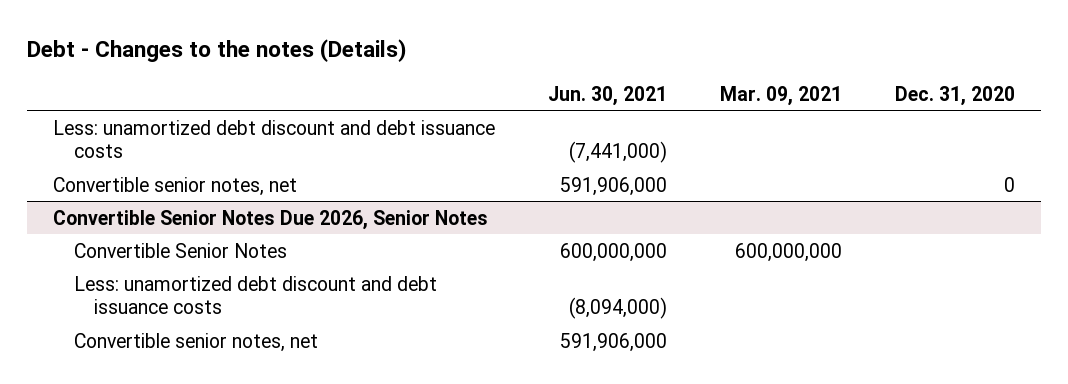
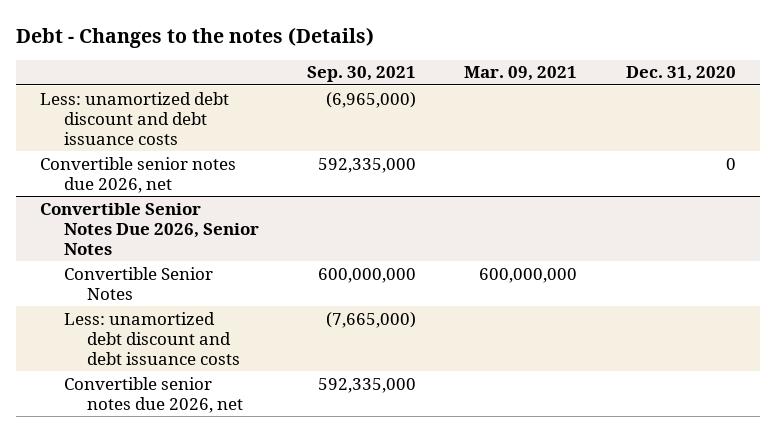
- | Jun. 30, 2021 | Mar. 09, 2021 | Dec. 31, 2020
+ | Sep. 30, 2021 | Mar. 09, 2021 | Dec. 31, 2020
- Convertible senior notes, net | 591,906,000 | | 0
+ Convertible senior notes due 2026, net | 592,335,000 | | 0
@ Convertible Senior Notes Due 2026, Senior Notes
- Convertible senior notes, net | 591,906,000 | |
+ Convertible senior notes due 2026, net | 592,335,000 | |

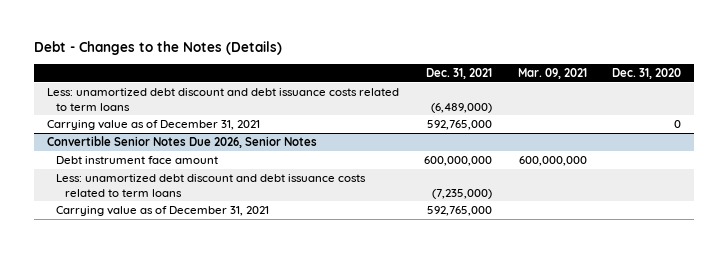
- Debt - Changes to the notes (Details)
+ Debt - Changes to the Notes (Details)
- | Sep. 30, 2021 | Mar. 09, 2021 | Dec. 31, 2020
+ | Dec. 31, 2021 | Mar. 09, 2021 | Dec. 31, 2020
- Less: unamortized debt discount and debt issuance costs | (6,965,000) | |
- Convertible senior notes due 2026, net | 592,335,000 | | 0
+ Less: unamortized debt discount and debt issuance costs related to term loans | (6,489,000) | |
+ Carrying value as of December 31, 2021 | 592,765,000 | | 0
@ Convertible Senior Notes Due 2026, Senior Notes
- Convertible Senior Notes | 600,000,000 | 600,000,000 |
- Less: unamortized debt discount and debt issuance costs | (7,665,000) | |
- Convertible senior notes due 2026, net | 592,335,000 | |
+ Debt instrument face amount | 600,000,000 | 600,000,000 |
+ Less: unamortized debt discount and debt issuance costs related to term loans | (7,235,000) | |
+ Carrying value as of December 31, 2021 | 592,765,000 | |

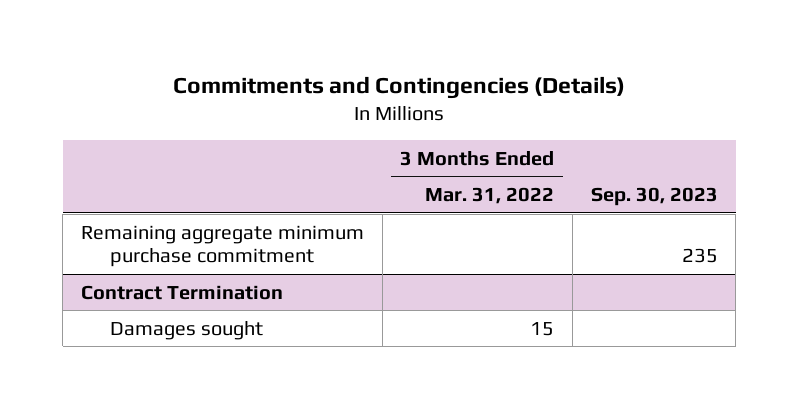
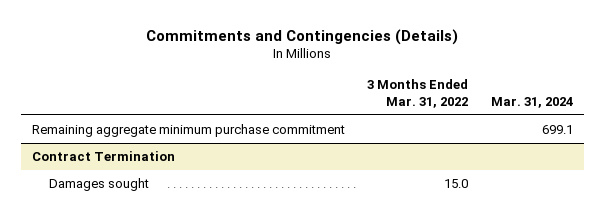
- | 3 Months Ended Mar. 31, 2022 | Sep. 30, 2023
+ | 3 Months Ended Mar. 31, 2022 | Mar. 31, 2024
@ Contract Termination
- Damages sought | 15 |
+ Damages sought | 15.0 |

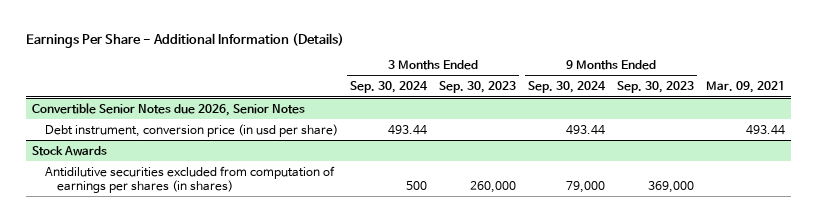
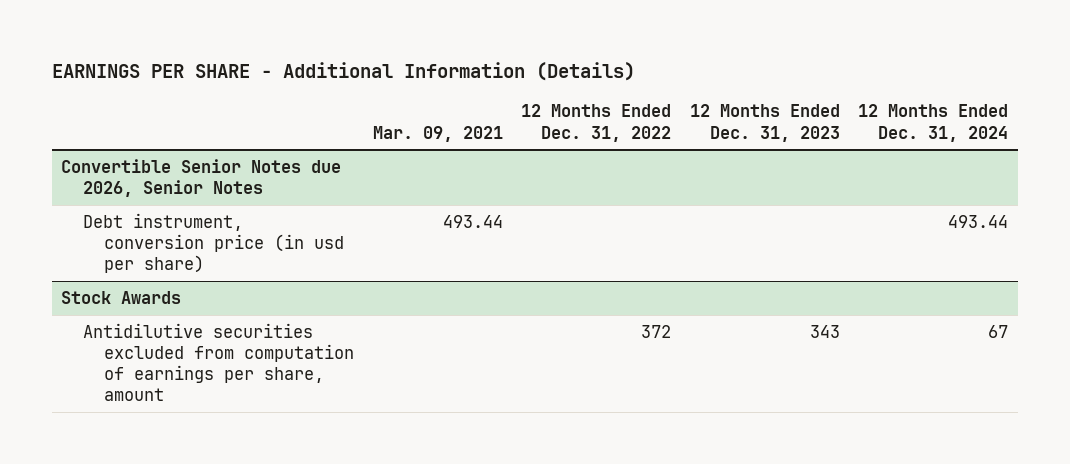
- Earnings Per Share - Additional Information (Details)
+ EARNINGS PER SHARE - Additional Information (Details)
- | 3 Months Ended Sep. 30, 2024 | 3 Months Ended Sep. 30, 2023 | 9 Months Ended Sep. 30, 2024 | 9 Months Ended Sep. 30, 2023 | Mar. 09, 2021
+ | Mar. 09, 2021 | 12 Months Ended Dec. 31, 2022 | 12 Months Ended Dec. 31, 2023 | 12 Months Ended Dec. 31, 2024
@ Stock Awards
- Antidilutive securities excluded from computation of earnings per shares (in shares) | 500 | 260,000 | 79,000 | 369,000 |
+ Antidilutive securities excluded from computation of earnings per share, amount | | 372 | 343 | 67

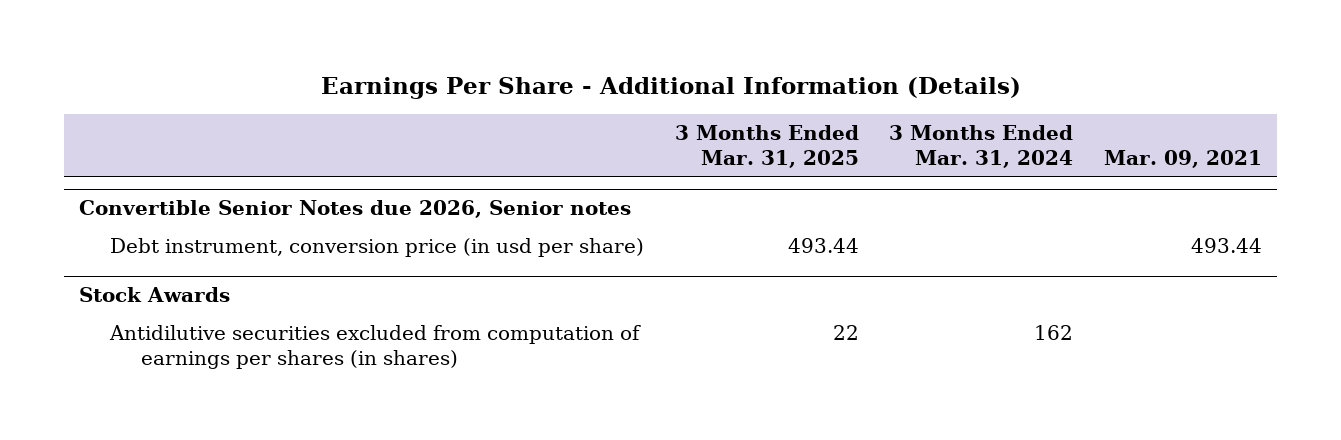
- EARNINGS PER SHARE - Additional Information (Details)
+ Earnings Per Share - Additional Information (Details)
- | Mar. 09, 2021 | 12 Months Ended Dec. 31, 2022 | 12 Months Ended Dec. 31, 2023 | 12 Months Ended Dec. 31, 2024
+ | 3 Months Ended Mar. 31, 2025 | 3 Months Ended Mar. 31, 2024 | Mar. 09, 2021
- Convertible Senior Notes due 2026, Senior Notes
+ Convertible Senior Notes due 2026, Senior notes
@ Stock Awards
- Antidilutive securities excluded from computation of earnings per share, amount | | 372 | 343 | 67
+ Antidilutive securities excluded from computation of earnings per shares (in shares) | 22 | 162 |

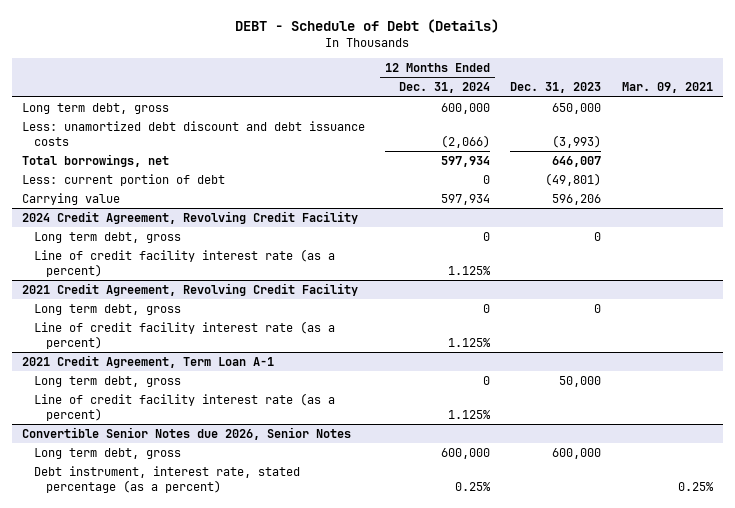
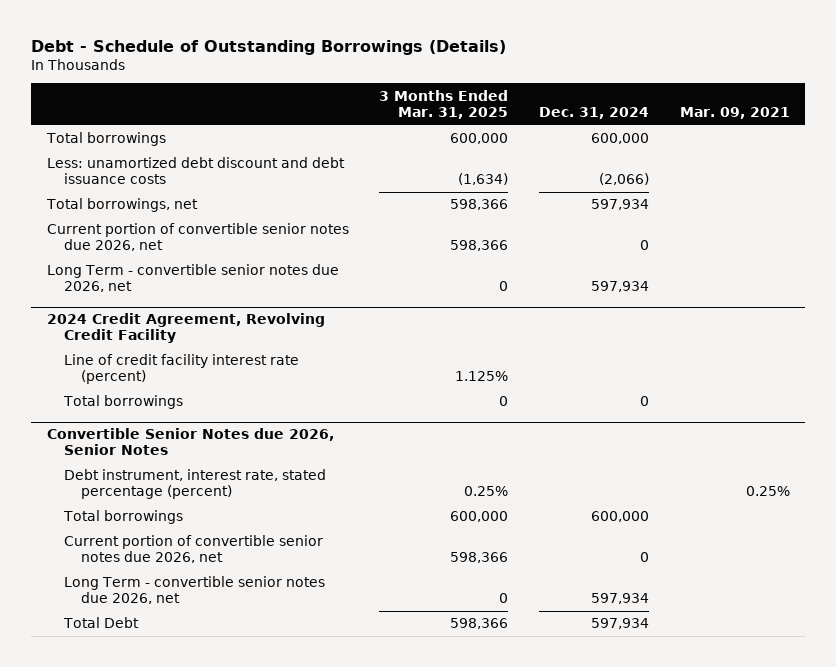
- DEBT - Schedule of Debt (Details)
+ Debt - Schedule of Outstanding Borrowings (Details)
- | 12 Months Ended Dec. 31, 2024 | Dec. 31, 2023 | Mar. 09, 2021
+ | 3 Months Ended Mar. 31, 2025 | Dec. 31, 2024 | Mar. 09, 2021
- Long term debt, gross | 600,000 | 650,000 |
+ Total borrowings | 600,000 | 600,000 |
- Less: current portion of debt | 0 | (49,801) |
- Carrying value | 597,934 | 596,206 |
+ Current portion of convertible senior notes due 2026, net | 598,366 | 0 |
+ Long Term - convertible senior notes due 2026, net | 0 | 597,934 |
@ 2024 Credit Agreement, Revolving Credit Facility
- Long term debt, gross | 0 | 0 |
- Line of credit facility interest rate (as a percent) | 1.125% | |
- 2021 Credit Agreement, Revolving Credit Facility
- Long term debt, gross | 0 | 0 |
- Line of credit facility interest rate (as a percent) | 1.125% | |
- 2021 Credit Agreement, Term Loan A-1
- Long term debt, gross | 0 | 50,000 |
- Line of credit facility interest rate (as a percent) | 1.125% | |
@ 2024 Credit Agreement, Revolving Credit Facility
+ Line of credit facility interest rate (percent) | 1.125% | |
+ Total borrowings | 0 | 0 |
@ Convertible Senior Notes due 2026, Senior Notes
- Long term debt, gross | 600,000 | 600,000 |
- Debt instrument, interest rate, stated percentage (as a percent) | 0.25% | | 0.25%
+ Debt instrument, interest rate, stated percentage (percent) | 0.25% | | 0.25%
+ Total borrowings | 600,000 | 600,000 |
+ Current portion of convertible senior notes due 2026, net | 598,366 | 0 |
+ Long Term - convertible senior notes due 2026, net | 0 | 597,934 |
+ Total Debt | 598,366 | 597,934 |

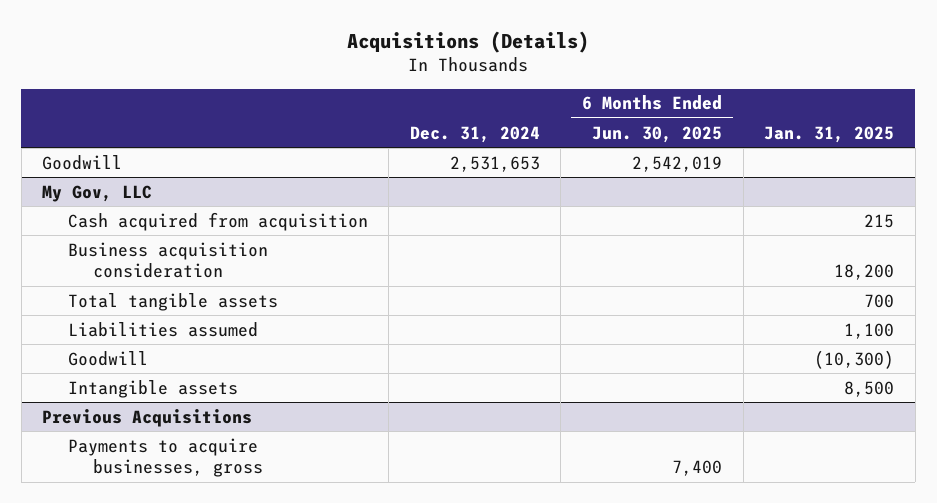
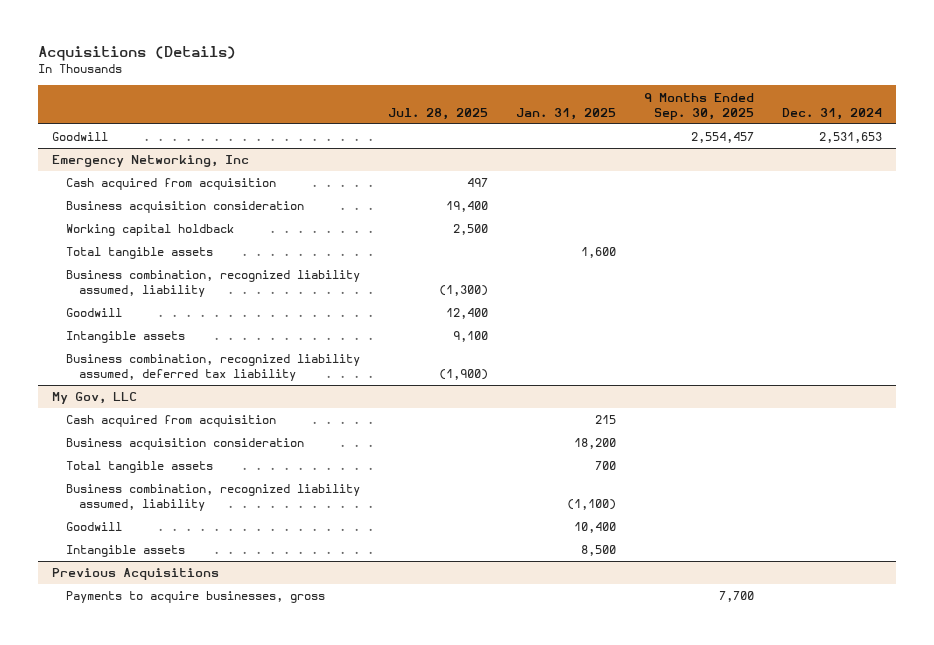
- | Dec. 31, 2024 | 6 Months Ended Jun. 30, 2025 | Jan. 31, 2025
+ | Jul. 28, 2025 | Jan. 31, 2025 | 9 Months Ended Sep. 30, 2025 | Dec. 31, 2024
+ Emergency Networking, Inc
+ Cash acquired from acquisition | 497 | | |
+ Business acquisition consideration | 19,400 | | |
+ Working capital holdback | 2,500 | | |
+ Total tangible assets | | 1,600 | |
+ Business combination, recognized liability assumed, liability | (1,300) | | |
+ Goodwill | 12,400 | | |
+ Intangible assets | 9,100 | | |
+ Business combination, recognized liability assumed, deferred tax liability | (1,900) | | |
@ My Gov, LLC
- Liabilities assumed | | | 1,100
- Goodwill | | | (10,300)
+ Business combination, recognized liability assumed, liability | | (1,100) | |
+ Goodwill | | 10,400 | |

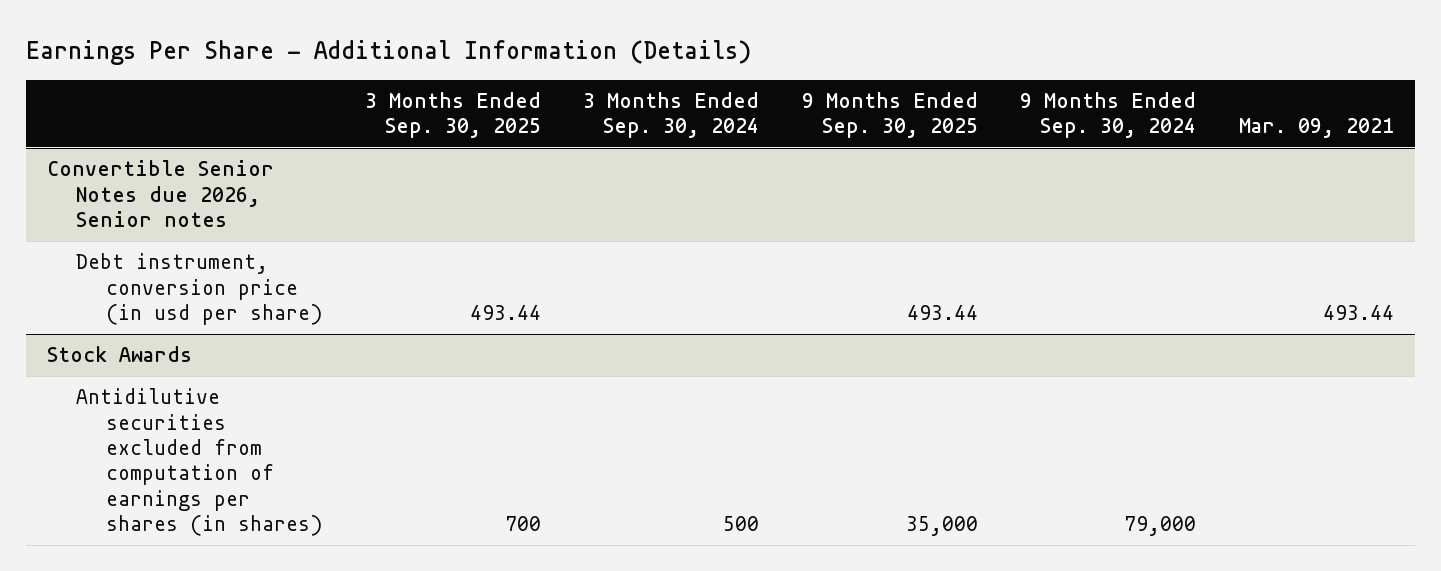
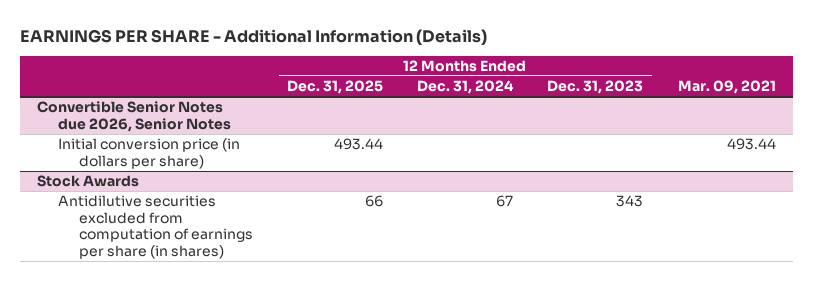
- Earnings Per Share - Additional Information (Details)
+ EARNINGS PER SHARE - Additional Information (Details)
- | 3 Months Ended Sep. 30, 2025 | 3 Months Ended Sep. 30, 2024 | 9 Months Ended Sep. 30, 2025 | 9 Months Ended Sep. 30, 2024 | Mar. 09, 2021
+ | 12 Months Ended Dec. 31, 2025 | 12 Months Ended Dec. 31, 2024 | 12 Months Ended Dec. 31, 2023 | Mar. 09, 2021
- Convertible Senior Notes due 2026, Senior notes
- Debt instrument, conversion price (in usd per share) | 493.44 | | 493.44 | | 493.44
+ Convertible Senior Notes due 2026, Senior Notes
+ Initial conversion price (in dollars per share) | 493.44 | | | 493.44
@ Stock Awards
- Antidilutive securities excluded from computation of earnings per shares (in shares) | 700 | 500 | 35,000 | 79,000 |
+ Antidilutive securities excluded from computation of earnings per share (in shares) | 66 | 67 | 343 |

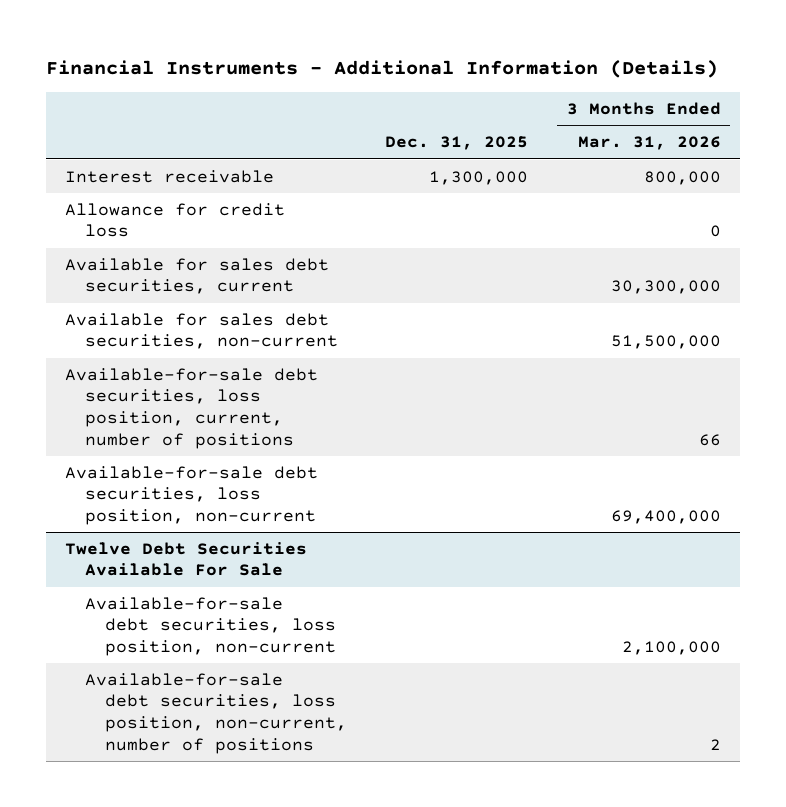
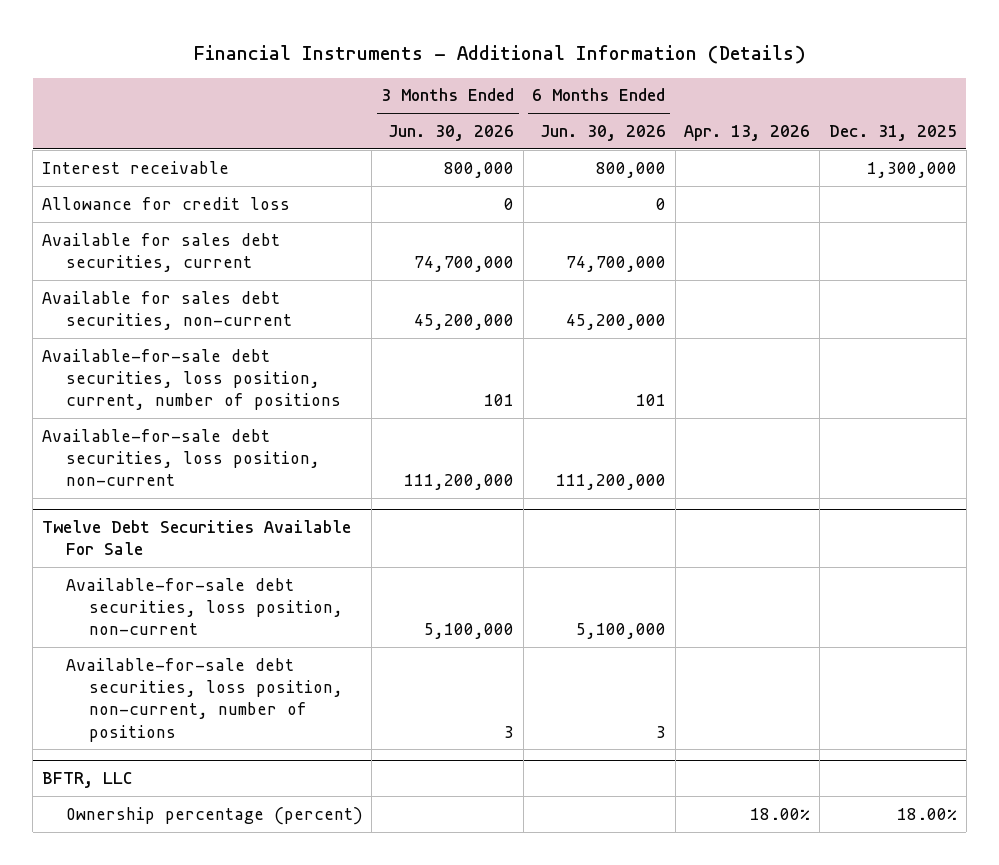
- | Dec. 31, 2025 | 3 Months Ended Mar. 31, 2026
+ | 3 Months Ended Jun. 30, 2026 | 6 Months Ended Jun. 30, 2026 | Apr. 13, 2026 | Dec. 31, 2025
+ BFTR, LLC
+ Ownership percentage (percent) | | | 18.00% | 18.00%

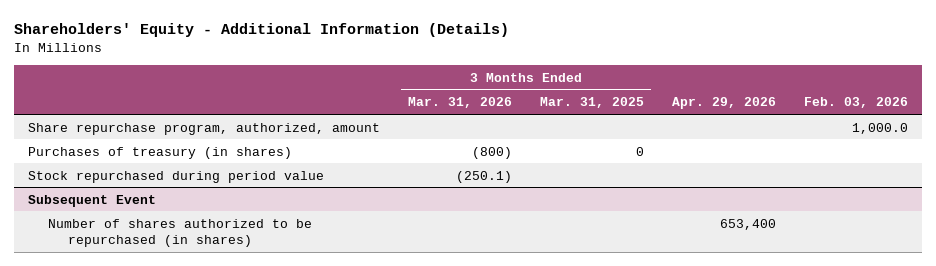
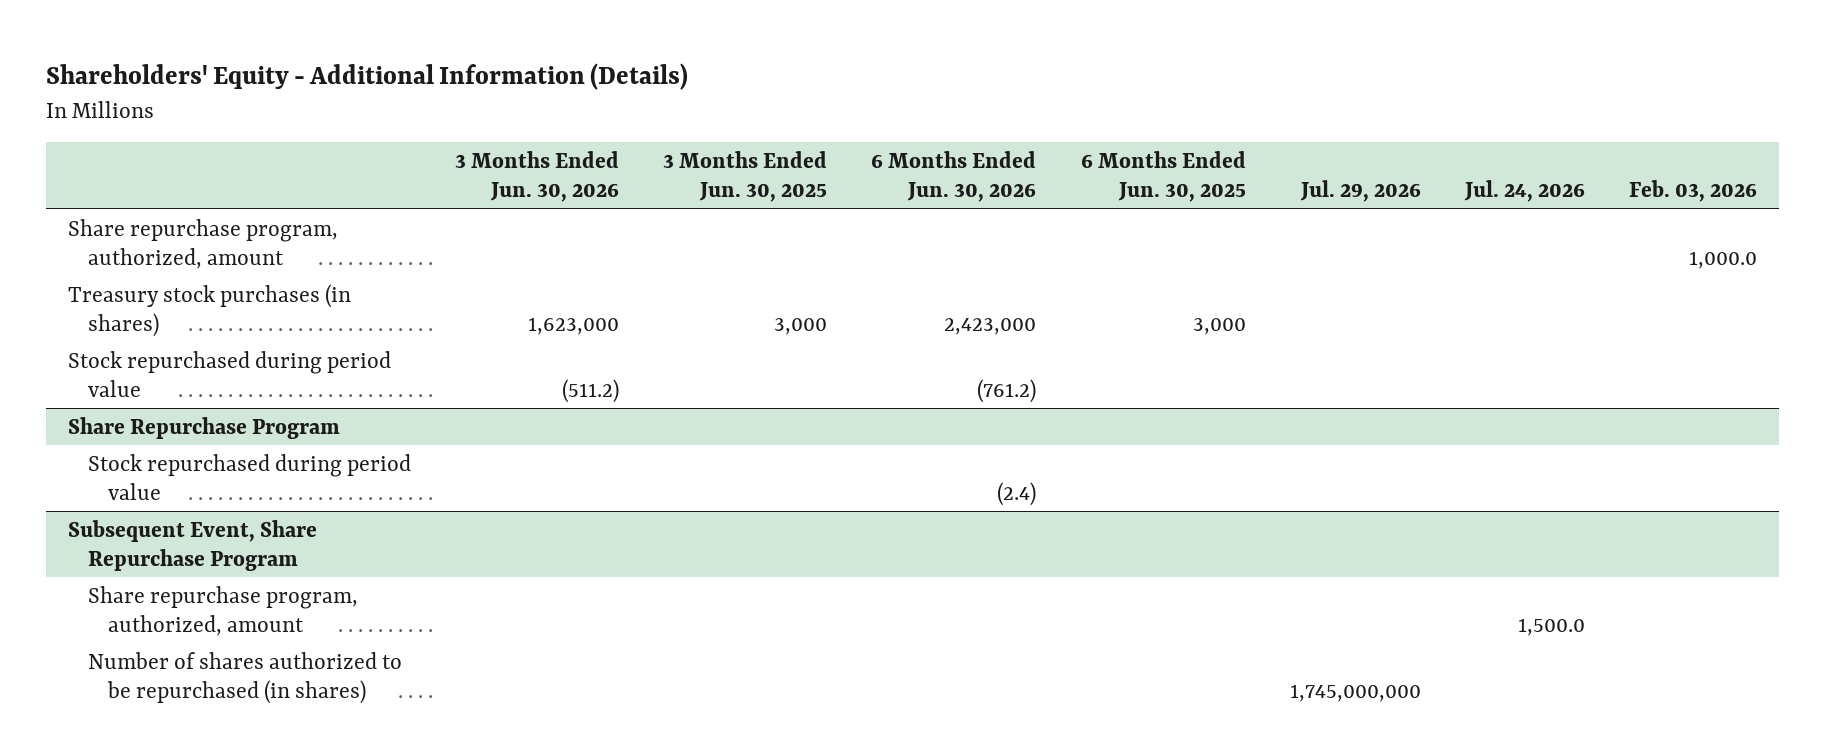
- | 3 Months Ended Mar. 31, 2026 | 3 Months Ended Mar. 31, 2025 | Apr. 29, 2026 | Feb. 03, 2026
+ | 3 Months Ended Jun. 30, 2026 | 3 Months Ended Jun. 30, 2025 | 6 Months Ended Jun. 30, 2026 | 6 Months Ended Jun. 30, 2025 | Jul. 29, 2026 | Jul. 24, 2026 | Feb. 03, 2026
- Purchases of treasury (in shares) | (800) | 0 | |
+ Treasury stock purchases (in shares) | 1,623,000 | 3,000 | 2,423,000 | 3,000 | | |
- Subsequent Event
+ Share Repurchase Program
+ Stock repurchased during period value | | | (2.4) | | | |
+ Subsequent Event, Share Repurchase Program
+ Share repurchase program, authorized, amount | | | | | | 1,500.0 |

